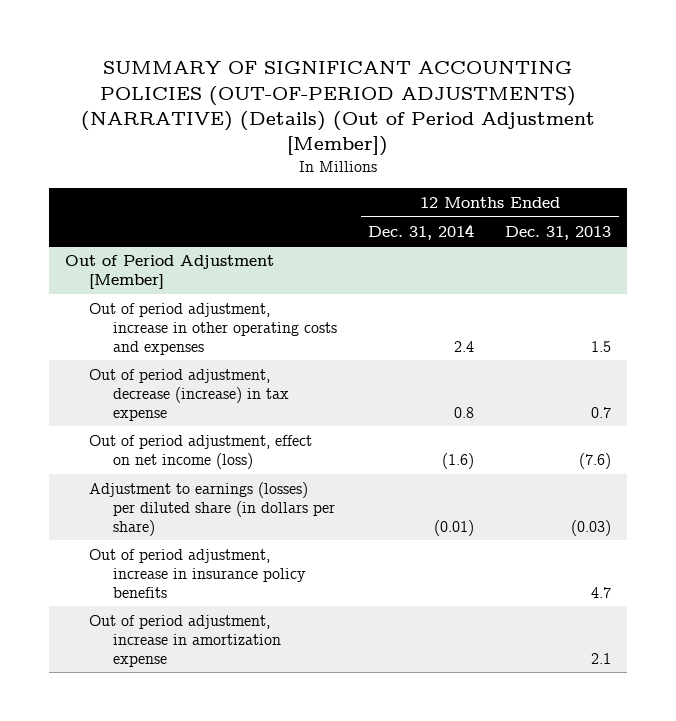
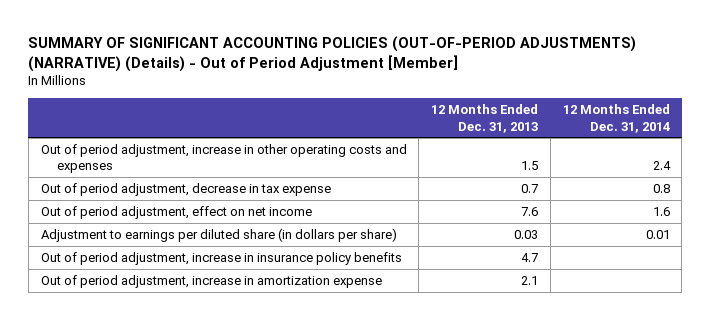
- SUMMARY OF SIGNIFICANT ACCOUNTING POLICIES (OUT-OF-PERIOD ADJUSTMENTS) (NARRATIVE) (Details) (Out of Period Adjustment [Member])
+ SUMMARY OF SIGNIFICANT ACCOUNTING POLICIES (OUT-OF-PERIOD ADJUSTMENTS) (NARRATIVE) (Details) - Out of Period Adjustment [Member]
- | 12 Months Ended Dec. 31, 2014 | 12 Months Ended Dec. 31, 2013
+ | 12 Months Ended Dec. 31, 2013 | 12 Months Ended Dec. 31, 2014
- Out of Period Adjustment [Member]
- Out of period adjustment, decrease (increase) in tax expense | 0.8 | 0.7
- Out of period adjustment, effect on net income (loss) | (1.6) | (7.6)
- Adjustment to earnings (losses) per diluted share (in dollars per share) | (0.01) | (0.03)
+ Out of period adjustment, decrease in tax expense | 0.7 | 0.8
+ Out of period adjustment, effect on net income | 7.6 | 1.6
+ Adjustment to earnings per diluted share (in dollars per share) | 0.03 | 0.01

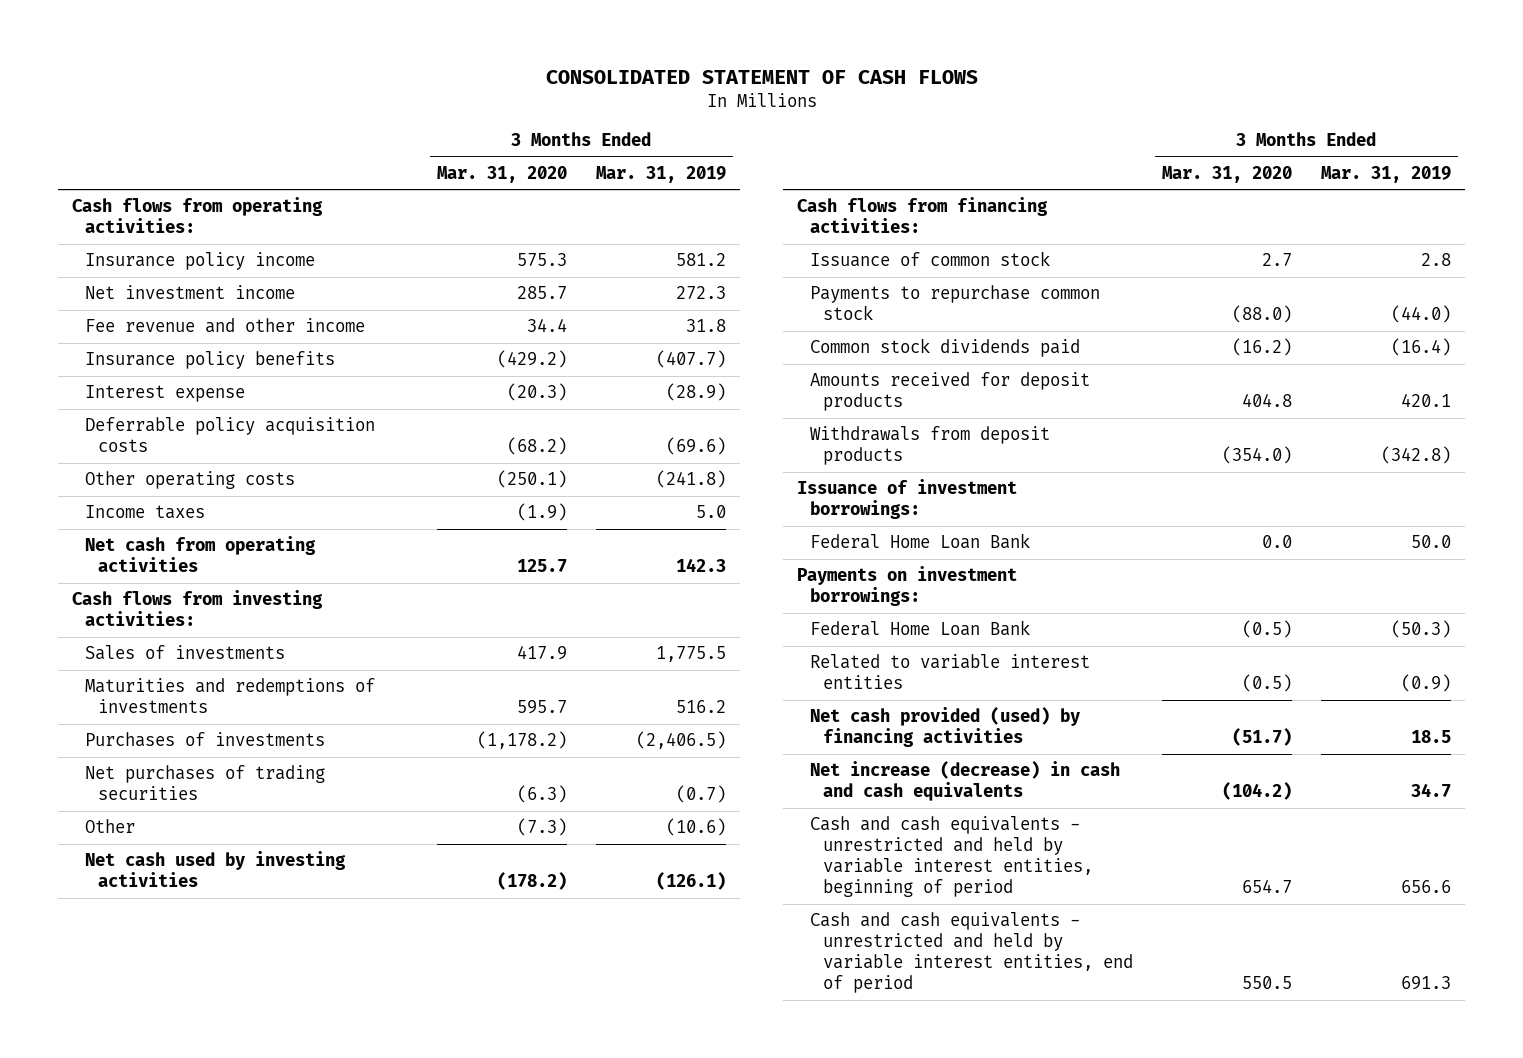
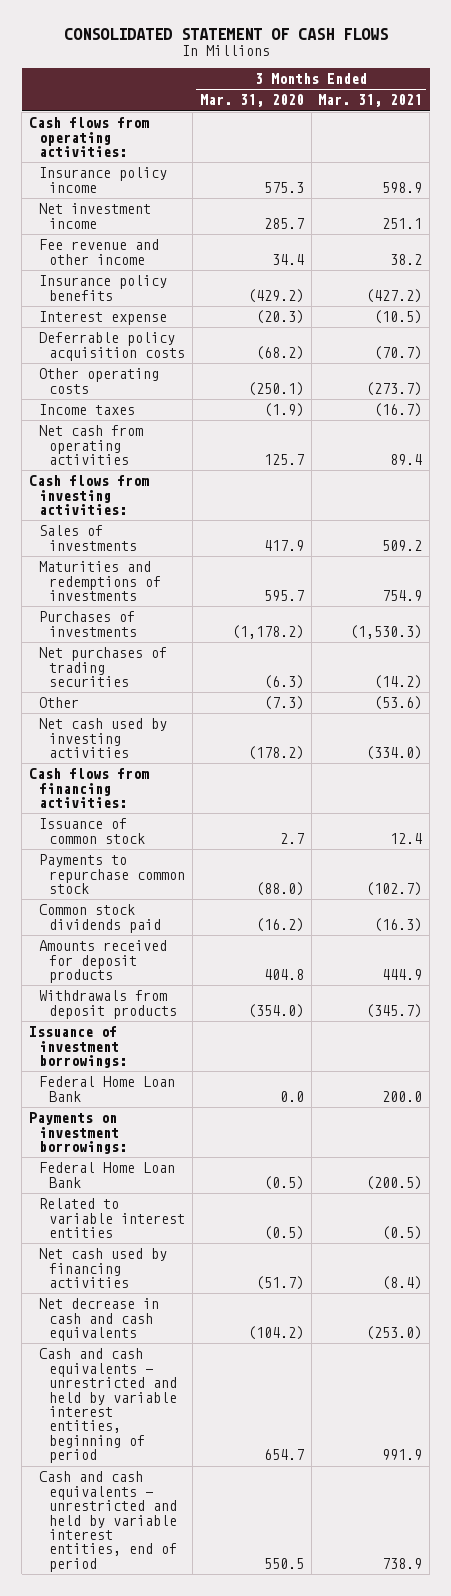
- | 3 Months Ended Mar. 31, 2020 | 3 Months Ended Mar. 31, 2019
+ | 3 Months Ended Mar. 31, 2020 | 3 Months Ended Mar. 31, 2021
- Net cash provided (used) by financing activities | (51.7) | 18.5
- Net increase (decrease) in cash and cash equivalents | (104.2) | 34.7
+ Net cash used by financing activities | (51.7) | (8.4)
+ Net decrease in cash and cash equivalents | (104.2) | (253.0)

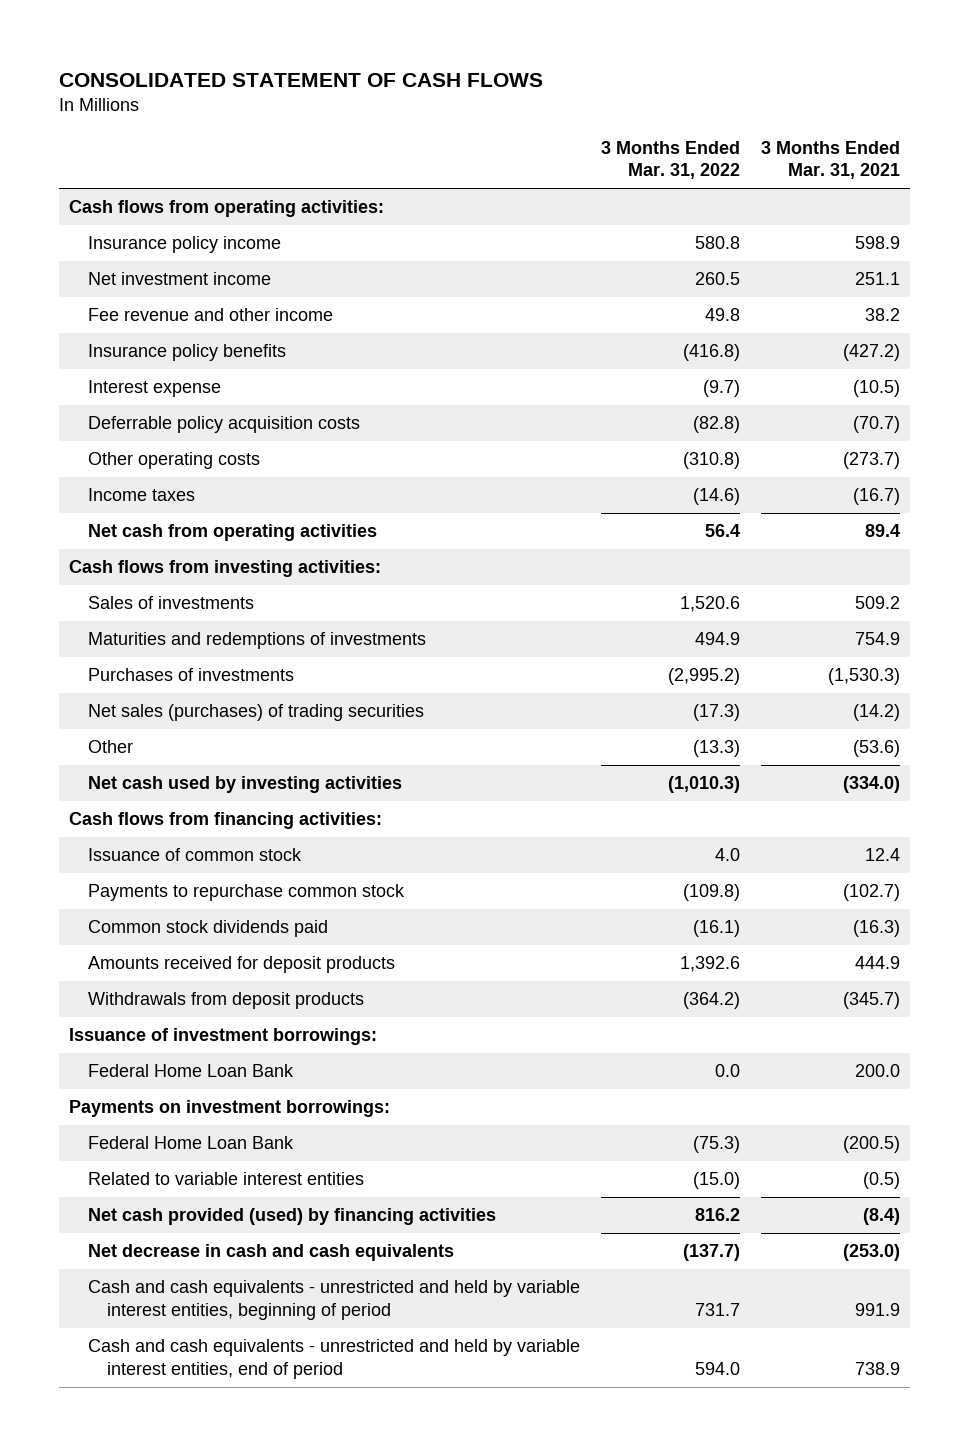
- | 3 Months Ended Mar. 31, 2020 | 3 Months Ended Mar. 31, 2021
+ | 3 Months Ended Mar. 31, 2022 | 3 Months Ended Mar. 31, 2021
- Net purchases of trading securities | (6.3) | (14.2)
+ Net sales (purchases) of trading securities | (17.3) | (14.2)
- Net cash used by financing activities | (51.7) | (8.4)
+ Net cash provided (used) by financing activities | 816.2 | (8.4)

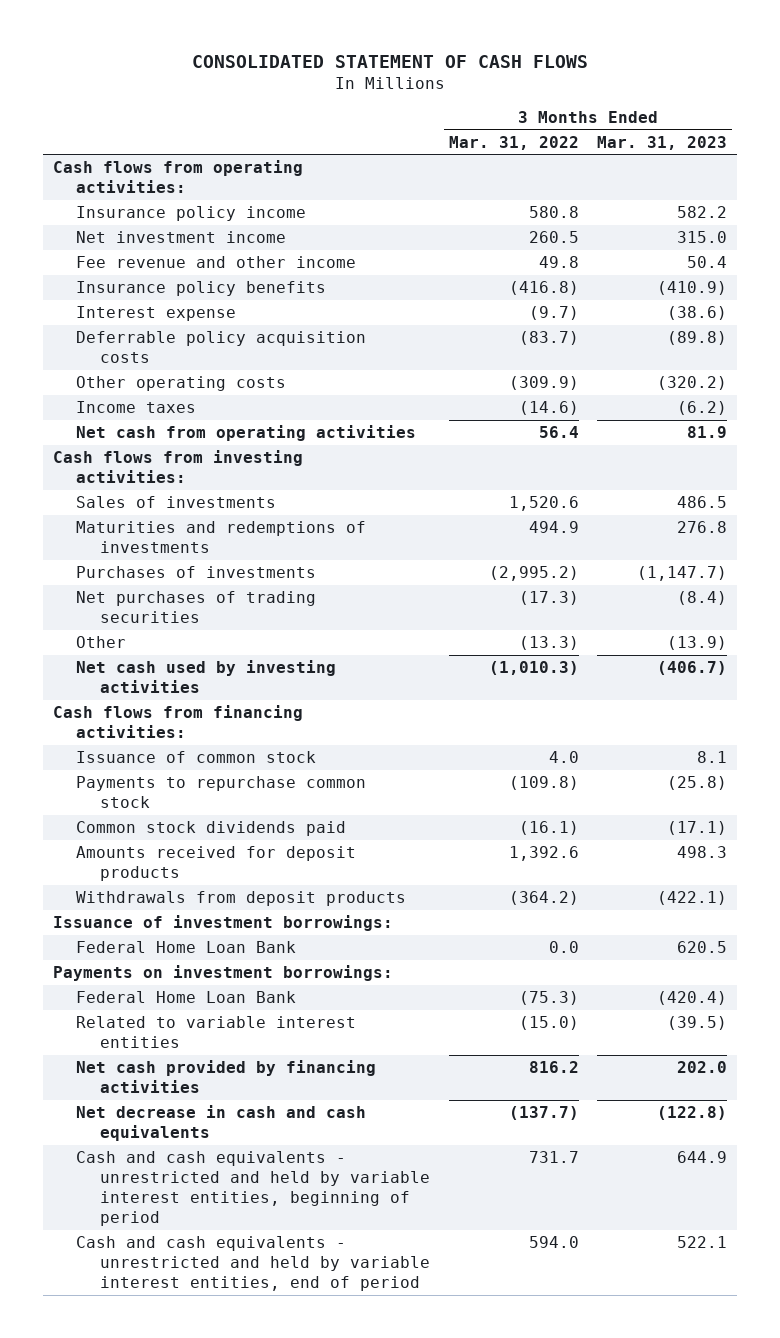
- | 3 Months Ended Mar. 31, 2022 | 3 Months Ended Mar. 31, 2021
+ | 3 Months Ended Mar. 31, 2022 | 3 Months Ended Mar. 31, 2023
- Deferrable policy acquisition costs | (82.8) | (70.7)
- Other operating costs | (310.8) | (273.7)
+ Deferrable policy acquisition costs | (83.7) | (89.8)
+ Other operating costs | (309.9) | (320.2)
- Net sales (purchases) of trading securities | (17.3) | (14.2)
+ Net purchases of trading securities | (17.3) | (8.4)
- Net cash provided (used) by financing activities | 816.2 | (8.4)
+ Net cash provided by financing activities | 816.2 | 202.0

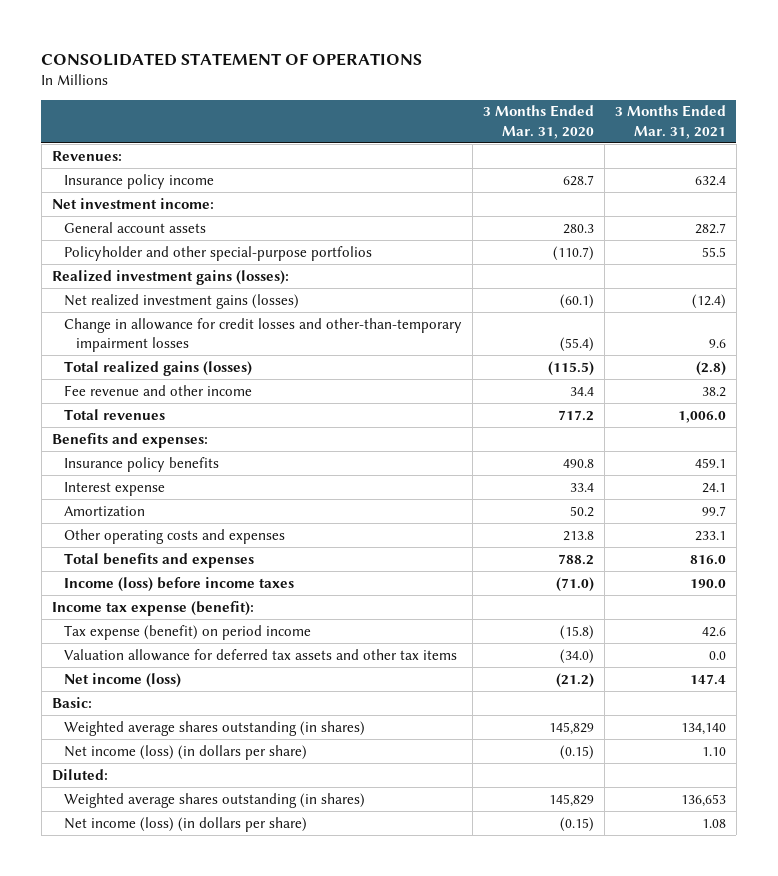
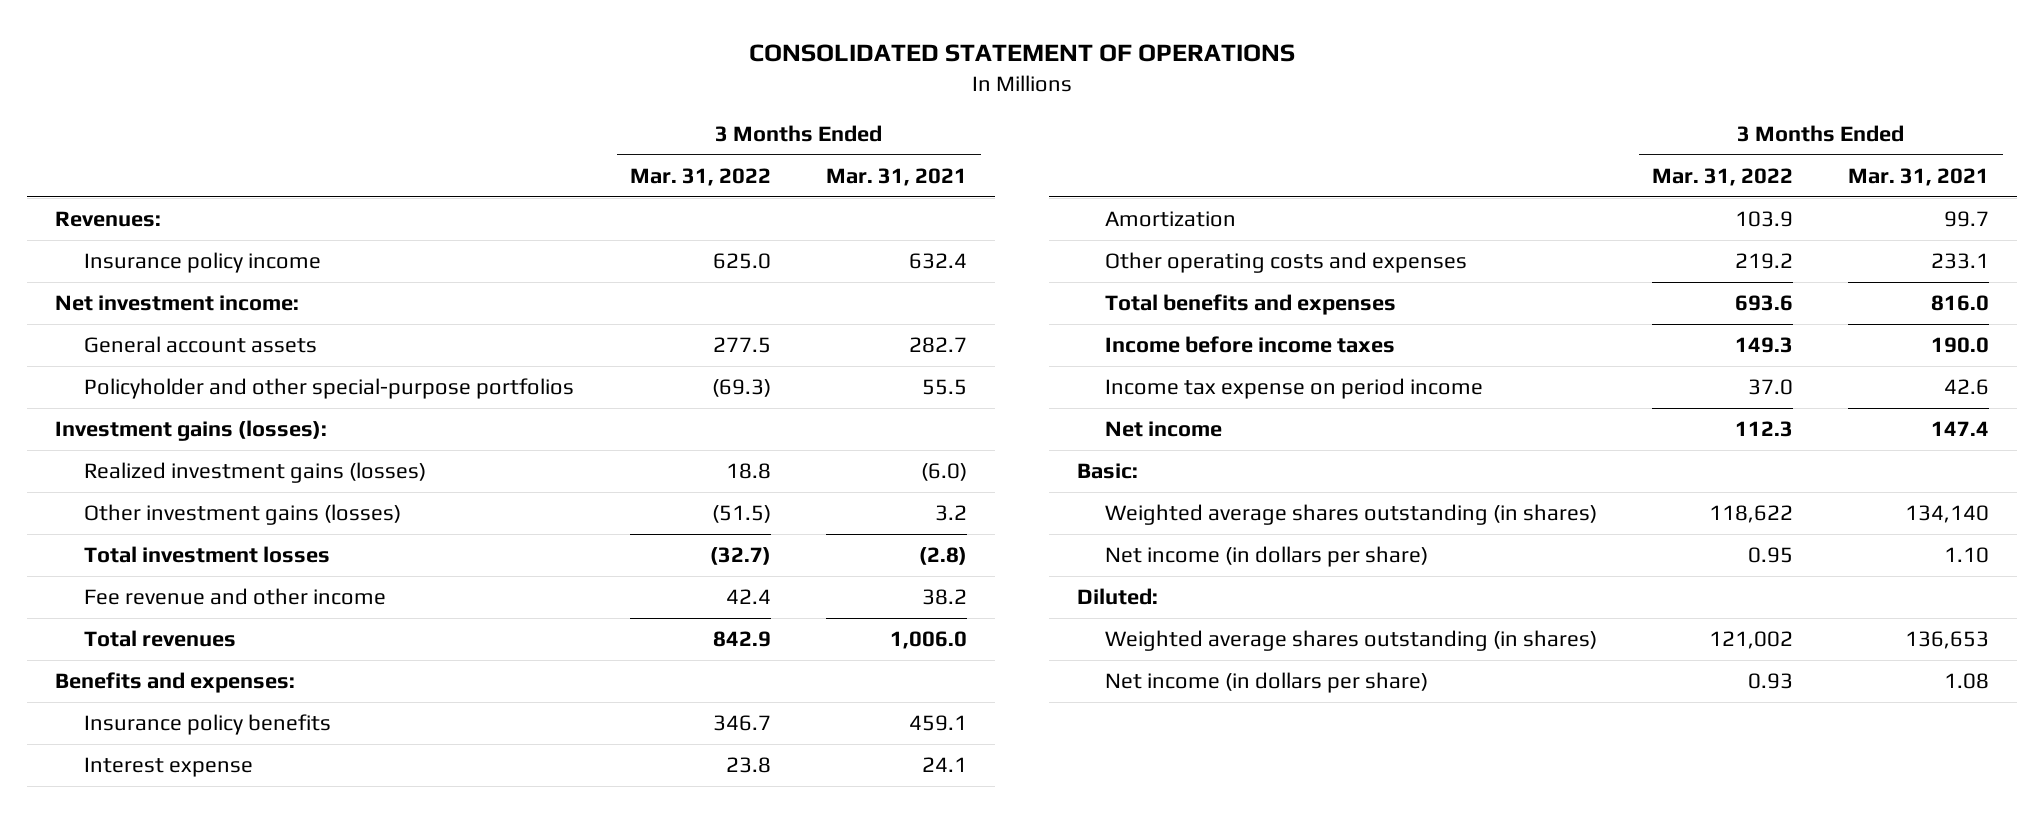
- | 3 Months Ended Mar. 31, 2020 | 3 Months Ended Mar. 31, 2021
+ | 3 Months Ended Mar. 31, 2022 | 3 Months Ended Mar. 31, 2021
- Realized investment gains (losses):
- Net realized investment gains (losses) | (60.1) | (12.4)
- Change in allowance for credit losses and other-than-temporary impairment losses | (55.4) | 9.6
- Total realized gains (losses) | (115.5) | (2.8)
+ Investment gains (losses):
+ Realized investment gains (losses) | 18.8 | (6.0)
+ Other investment gains (losses) | (51.5) | 3.2
+ Total investment losses | (32.7) | (2.8)
- Income (loss) before income taxes | (71.0) | 190.0
- Income tax expense (benefit):
- Tax expense (benefit) on period income | (15.8) | 42.6
- Valuation allowance for deferred tax assets and other tax items | (34.0) | 0.0
- Net income (loss) | (21.2) | 147.4
+ Income before income taxes | 149.3 | 190.0
+ Income tax expense on period income | 37.0 | 42.6
+ Net income | 112.3 | 147.4
- Net income (loss) (in dollars per share) | (0.15) | 1.10
+ Net income (in dollars per share) | 0.95 | 1.10
- Net income (loss) (in dollars per share) | (0.15) | 1.08
+ Net income (in dollars per share) | 0.93 | 1.08

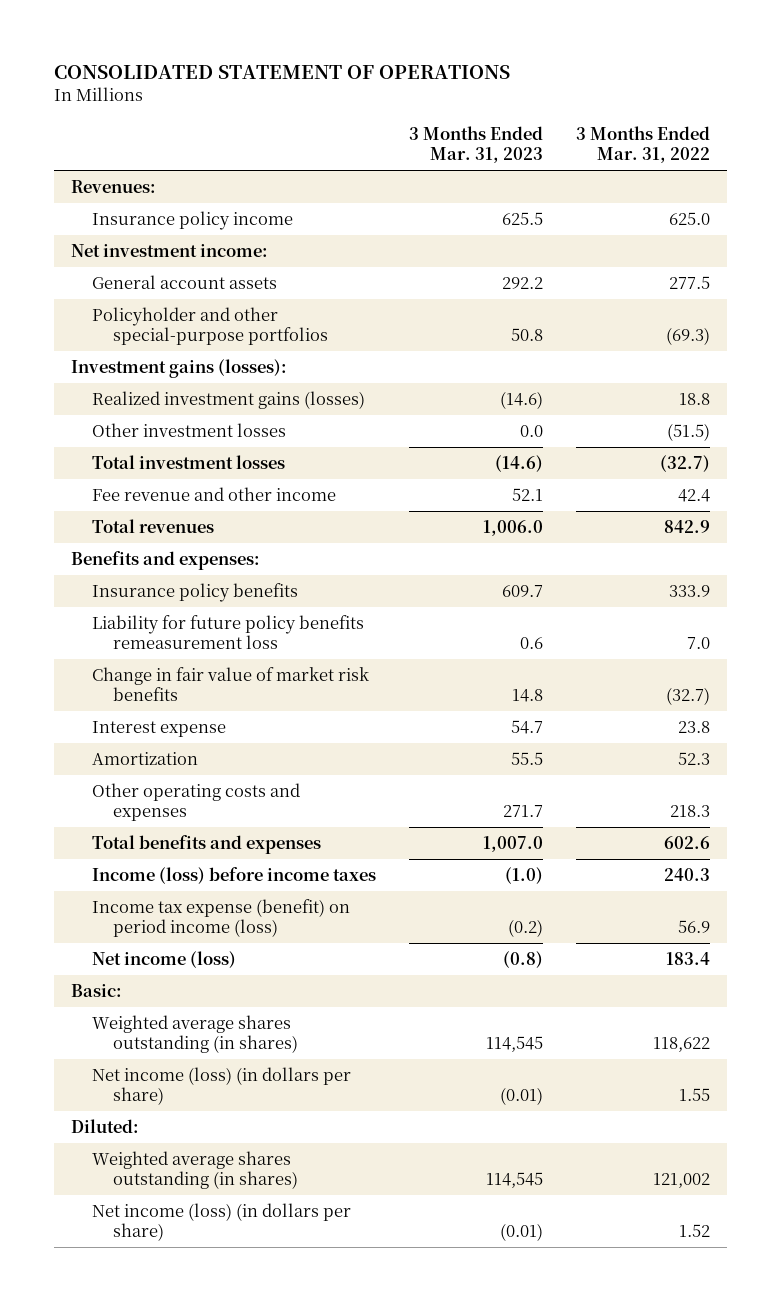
- | 3 Months Ended Mar. 31, 2022 | 3 Months Ended Mar. 31, 2021
+ | 3 Months Ended Mar. 31, 2023 | 3 Months Ended Mar. 31, 2022
- Other investment gains (losses) | (51.5) | 3.2
+ Other investment losses | 0.0 | (51.5)
- Insurance policy benefits | 346.7 | 459.1
+ Insurance policy benefits | 609.7 | 333.9
+ Liability for future policy benefits remeasurement loss | 0.6 | 7.0
+ Change in fair value of market risk benefits | 14.8 | (32.7)
- Amortization | 103.9 | 99.7
- Other operating costs and expenses | 219.2 | 233.1
- Total benefits and expenses | 693.6 | 816.0
- Income before income taxes | 149.3 | 190.0
- Income tax expense on period income | 37.0 | 42.6
- Net income | 112.3 | 147.4
+ Amortization | 55.5 | 52.3
+ Other operating costs and expenses | 271.7 | 218.3
+ Total benefits and expenses | 1,007.0 | 602.6
+ Income (loss) before income taxes | (1.0) | 240.3
+ Income tax expense (benefit) on period income (loss) | (0.2) | 56.9
+ Net income (loss) | (0.8) | 183.4
- Net income (in dollars per share) | 0.95 | 1.10
+ Net income (loss) (in dollars per share) | (0.01) | 1.55
- Net income (in dollars per share) | 0.93 | 1.08
+ Net income (loss) (in dollars per share) | (0.01) | 1.52

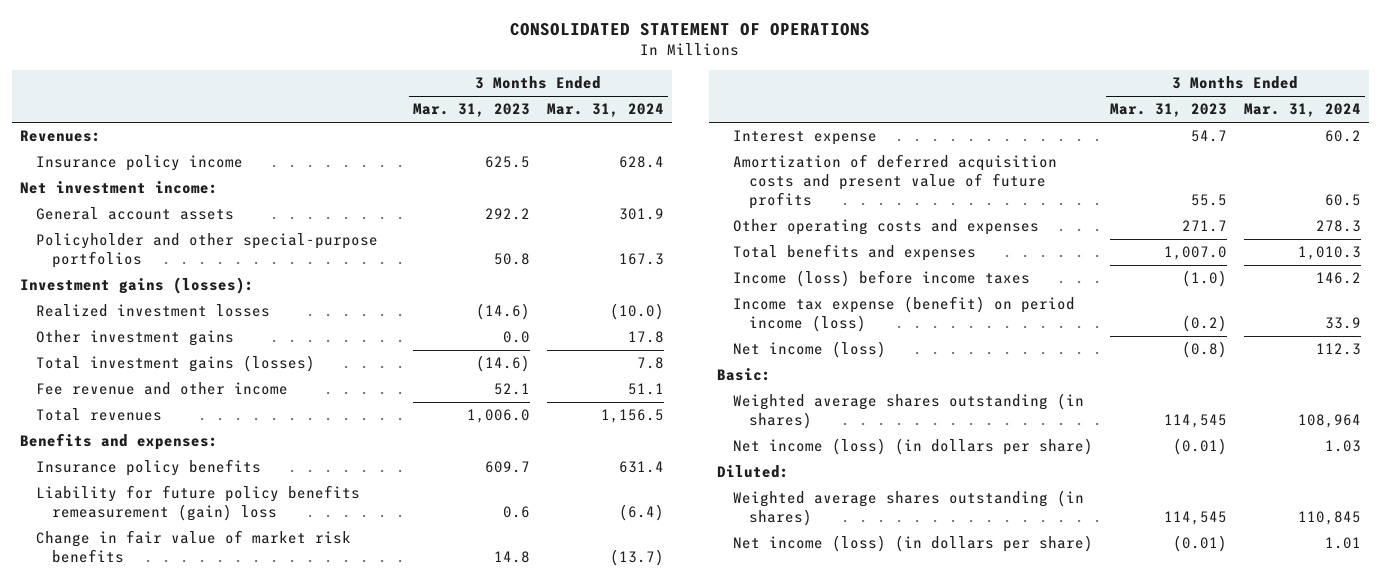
- | 3 Months Ended Mar. 31, 2023 | 3 Months Ended Mar. 31, 2022
+ | 3 Months Ended Mar. 31, 2023 | 3 Months Ended Mar. 31, 2024
- Realized investment gains (losses) | (14.6) | 18.8
- Other investment losses | 0.0 | (51.5)
- Total investment losses | (14.6) | (32.7)
+ Realized investment losses | (14.6) | (10.0)
+ Other investment gains | 0.0 | 17.8
+ Total investment gains (losses) | (14.6) | 7.8
- Liability for future policy benefits remeasurement loss | 0.6 | 7.0
+ Liability for future policy benefits remeasurement (gain) loss | 0.6 | (6.4)
- Amortization | 55.5 | 52.3
+ Amortization of deferred acquisition costs and present value of future profits | 55.5 | 60.5

